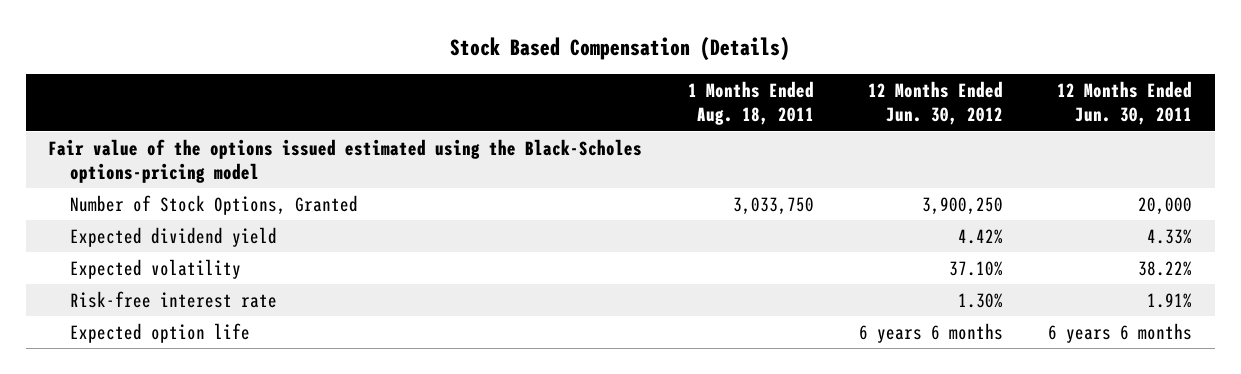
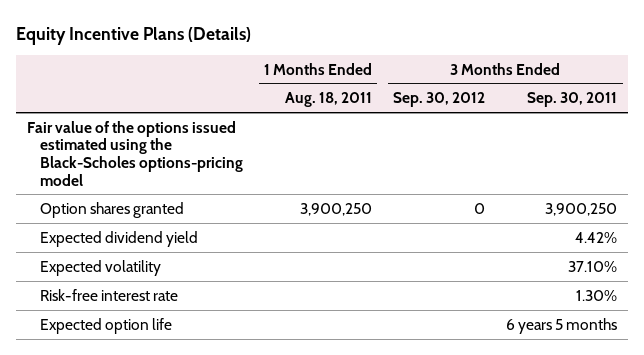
- Stock Based Compensation (Details)
+ Equity Incentive Plans (Details)
- | 1 Months Ended Aug. 18, 2011 | 12 Months Ended Jun. 30, 2012 | 12 Months Ended Jun. 30, 2011
+ | 1 Months Ended Aug. 18, 2011 | 3 Months Ended Sep. 30, 2012 | 3 Months Ended Sep. 30, 2011
- Number of Stock Options, Granted | 3,033,750 | 3,900,250 | 20,000
+ Option shares granted | 3,900,250 | 0 | 3,900,250

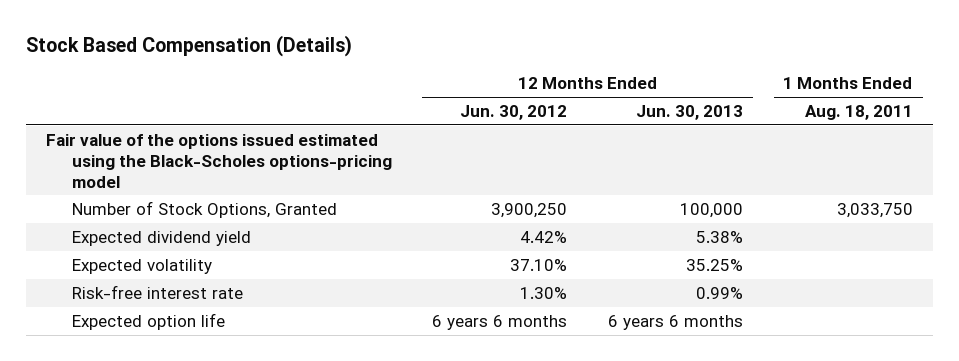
- Equity Incentive Plans (Details)
+ Stock Based Compensation (Details)
- | 1 Months Ended Aug. 18, 2011 | 3 Months Ended Sep. 30, 2012 | 3 Months Ended Sep. 30, 2011
+ | 12 Months Ended Jun. 30, 2012 | 12 Months Ended Jun. 30, 2013 | 1 Months Ended Aug. 18, 2011
- Option shares granted | 3,900,250 | 0 | 3,900,250
+ Number of Stock Options, Granted | 3,900,250 | 100,000 | 3,033,750

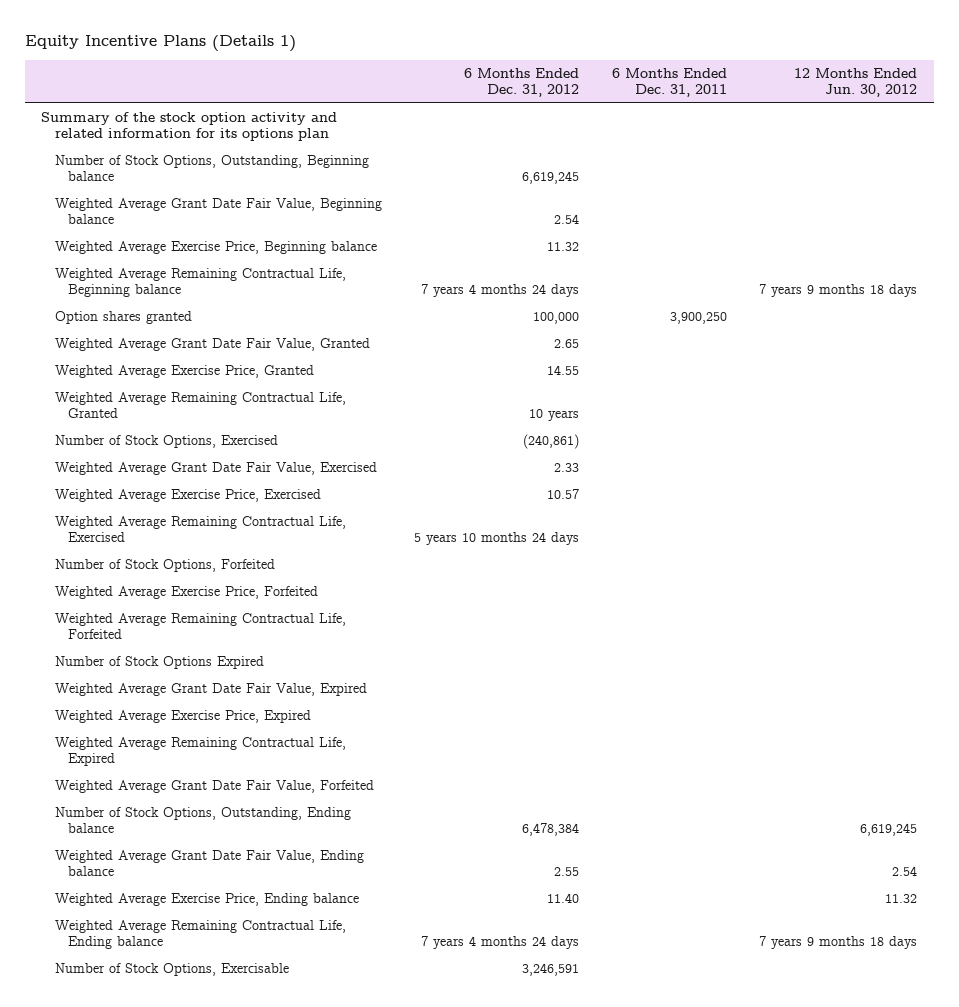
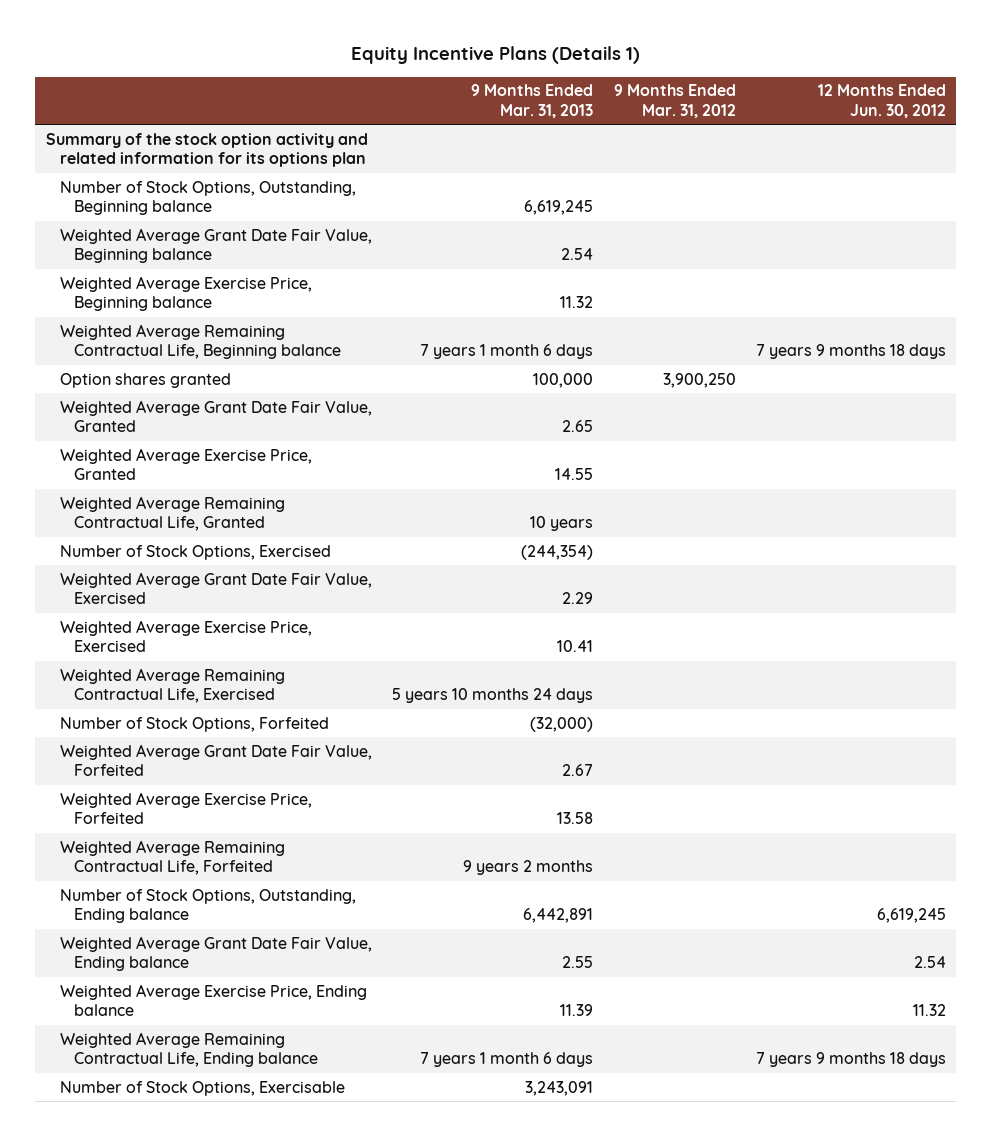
- | 6 Months Ended Dec. 31, 2012 | 6 Months Ended Dec. 31, 2011 | 12 Months Ended Jun. 30, 2012
+ | 9 Months Ended Mar. 31, 2013 | 9 Months Ended Mar. 31, 2012 | 12 Months Ended Jun. 30, 2012
moved up: Weighted Average Grant Date Fair Value, Forfeited | 2.67 | |
- Number of Stock Options Expired
- Weighted Average Grant Date Fair Value, Expired
- Weighted Average Exercise Price, Expired
- Weighted Average Remaining Contractual Life, Expired

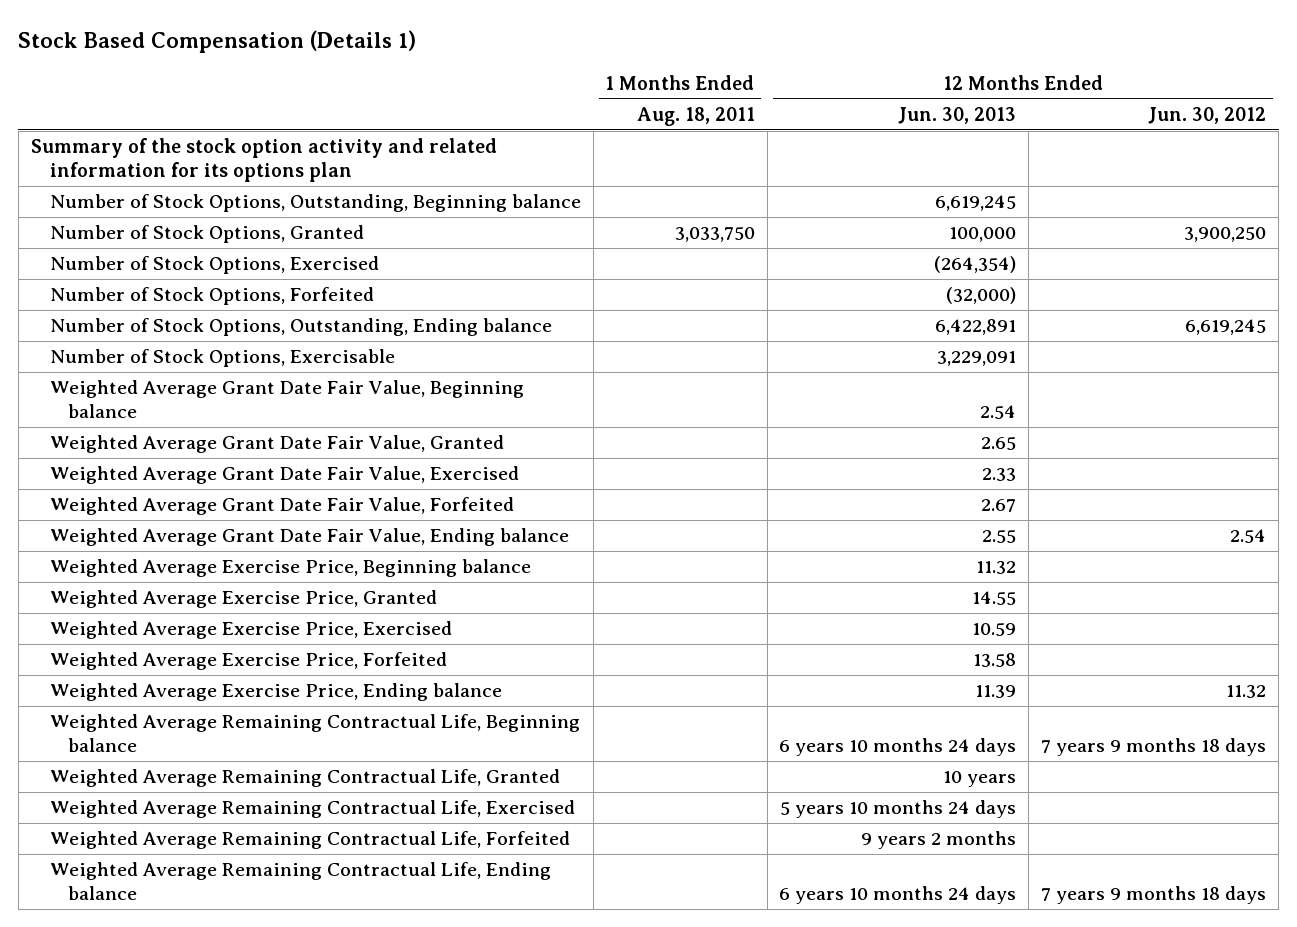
- Equity Incentive Plans (Details 1)
+ Stock Based Compensation (Details 1)
- | 9 Months Ended Mar. 31, 2013 | 9 Months Ended Mar. 31, 2012 | 12 Months Ended Jun. 30, 2012
+ | 1 Months Ended Aug. 18, 2011 | 12 Months Ended Jun. 30, 2013 | 12 Months Ended Jun. 30, 2012
+ Number of Stock Options, Granted | 3,033,750 | 100,000 | 3,900,250
moved up: Number of Stock Options, Exercised | | (264,354) |
moved up: Number of Stock Options, Forfeited | | (32,000) |
moved up: Number of Stock Options, Outstanding, Ending balance | | 6,422,891 | 6,619,245
moved up: Number of Stock Options, Exercisable | | 3,229,091 |
- Option shares granted | 100,000 | 3,900,250 |
moved down: Weighted Average Exercise Price, Beginning balance | | 11.32 |
moved down: Weighted Average Exercise Price, Granted | | 14.55 |
moved down: Weighted Average Exercise Price, Exercised | | 10.59 |
moved down: Weighted Average Exercise Price, Forfeited | | 13.58 |
moved down: Weighted Average Remaining Contractual Life, Beginning balance | | 6 years 10 months 24 days | 7 years 9 months 18 days
moved down: Weighted Average Remaining Contractual Life, Granted | | 10 years |
moved down: Weighted Average Remaining Contractual Life, Exercised | | 5 years 10 months 24 days |
moved down: Weighted Average Remaining Contractual Life, Forfeited | | 9 years 2 months |

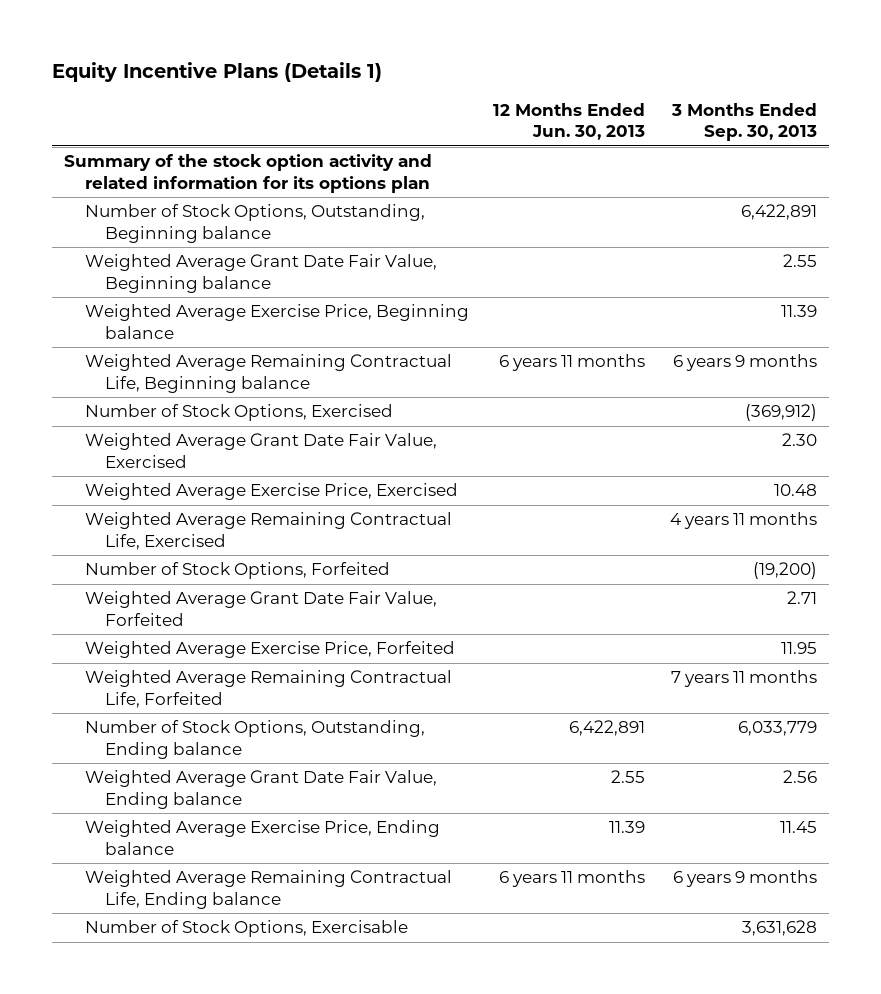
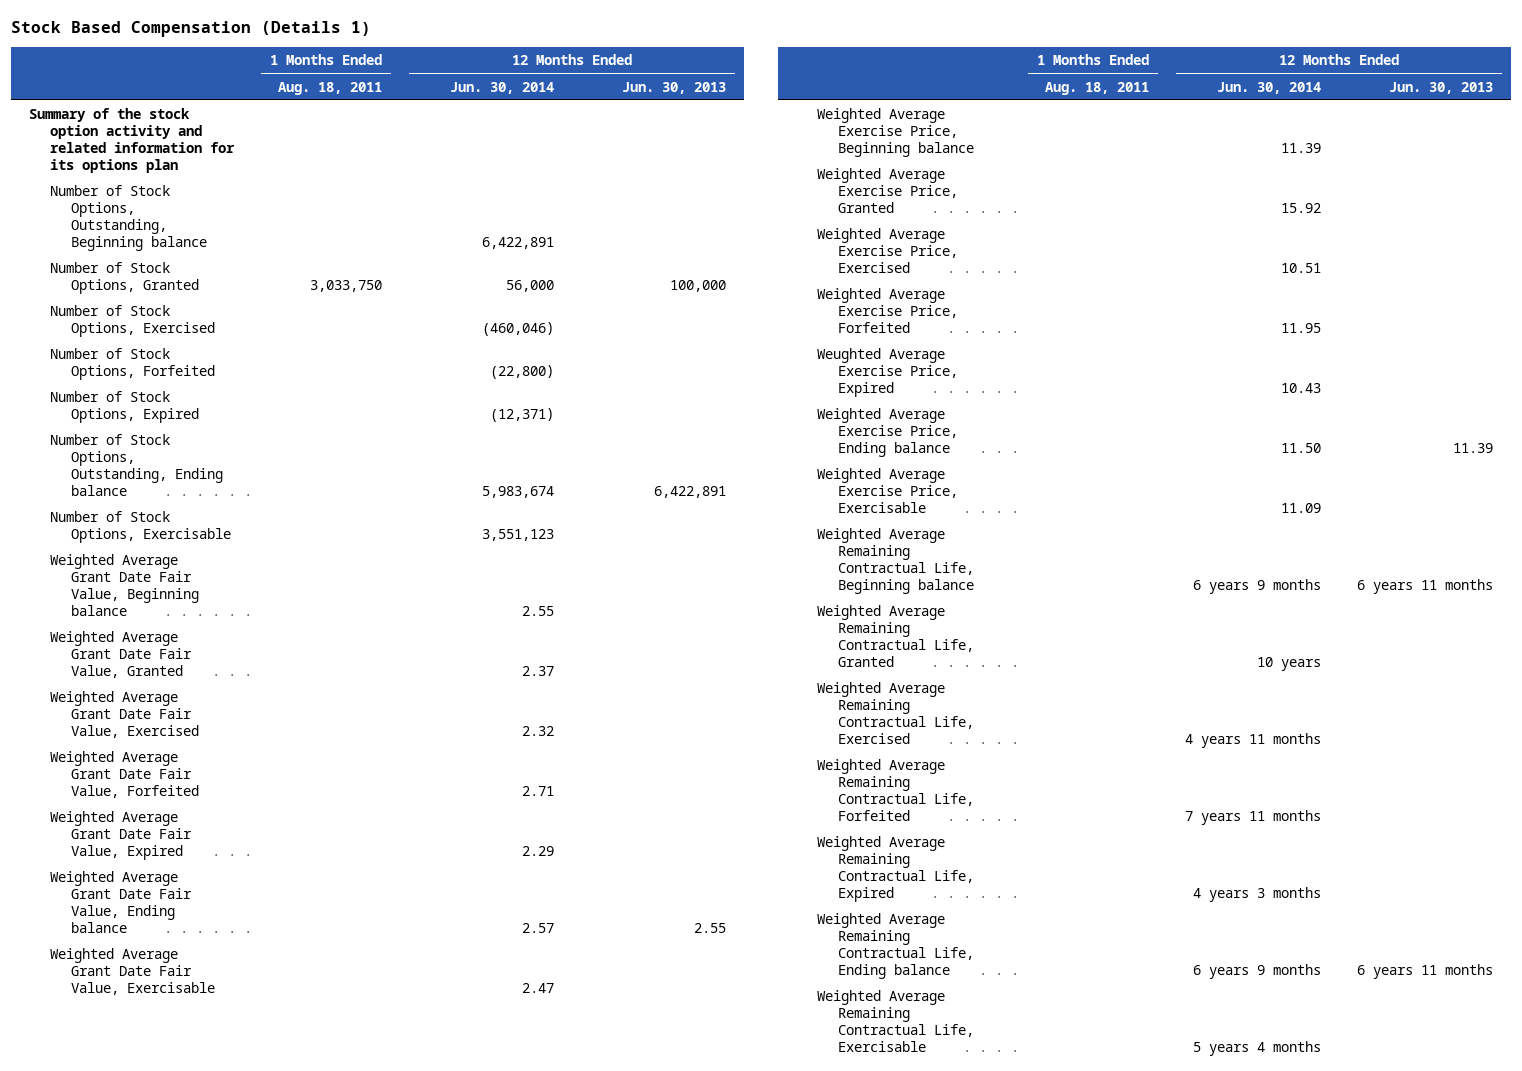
- Equity Incentive Plans (Details 1)
+ Stock Based Compensation (Details 1)
- | 12 Months Ended Jun. 30, 2013 | 3 Months Ended Sep. 30, 2013
+ | 1 Months Ended Aug. 18, 2011 | 12 Months Ended Jun. 30, 2014 | 12 Months Ended Jun. 30, 2013
+ Number of Stock Options, Granted | 3,033,750 | 56,000 | 100,000
+ Number of Stock Options, Expired | | (12,371) |
moved up: Number of Stock Options, Exercisable | | 3,551,123 |
moved down: Weighted Average Grant Date Fair Value, Beginning balance | | 2.55 |
+ Weighted Average Grant Date Fair Value, Granted | | 2.37 |
moved down: Weighted Average Grant Date Fair Value, Exercised | | 2.32 |
moved down: Weighted Average Grant Date Fair Value, Forfeited | | 2.71 |
+ Weighted Average Grant Date Fair Value, Expired | | 2.29 |
+ Weighted Average Grant Date Fair Value, Exercisable | | 2.47 |
moved down: Weighted Average Exercise Price, Beginning balance | | 11.39 |
+ Weighted Average Exercise Price, Granted | | 15.92 |
moved down: Weighted Average Exercise Price, Exercised | | 10.51 |
moved down: Weighted Average Exercise Price, Forfeited | | 11.95 |
+ Weughted Average Exercise Price, Expired | | 10.43 |
+ Weighted Average Exercise Price, Exercisable | | 11.09 |
moved down: Weighted Average Remaining Contractual Life, Beginning balance | | 6 years 9 months | 6 years 11 months
+ Weighted Average Remaining Contractual Life, Granted | | 10 years |
moved down: Weighted Average Remaining Contractual Life, Exercised | | 4 years 11 months |
moved down: Weighted Average Remaining Contractual Life, Forfeited | | 7 years 11 months |
+ Weighted Average Remaining Contractual Life, Expired | | 4 years 3 months |
+ Weighted Average Remaining Contractual Life, Exercisable | | 5 years 4 months |

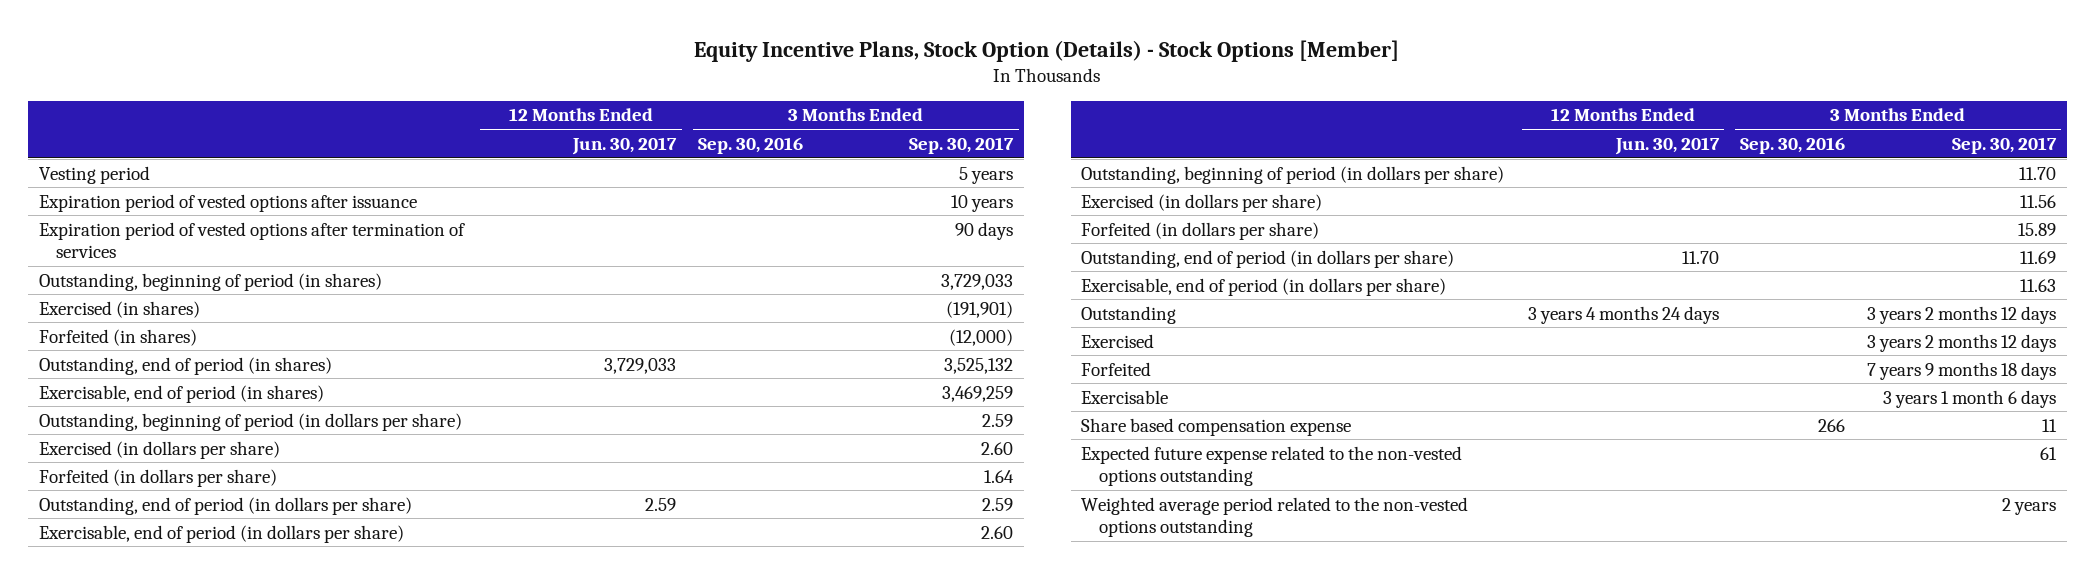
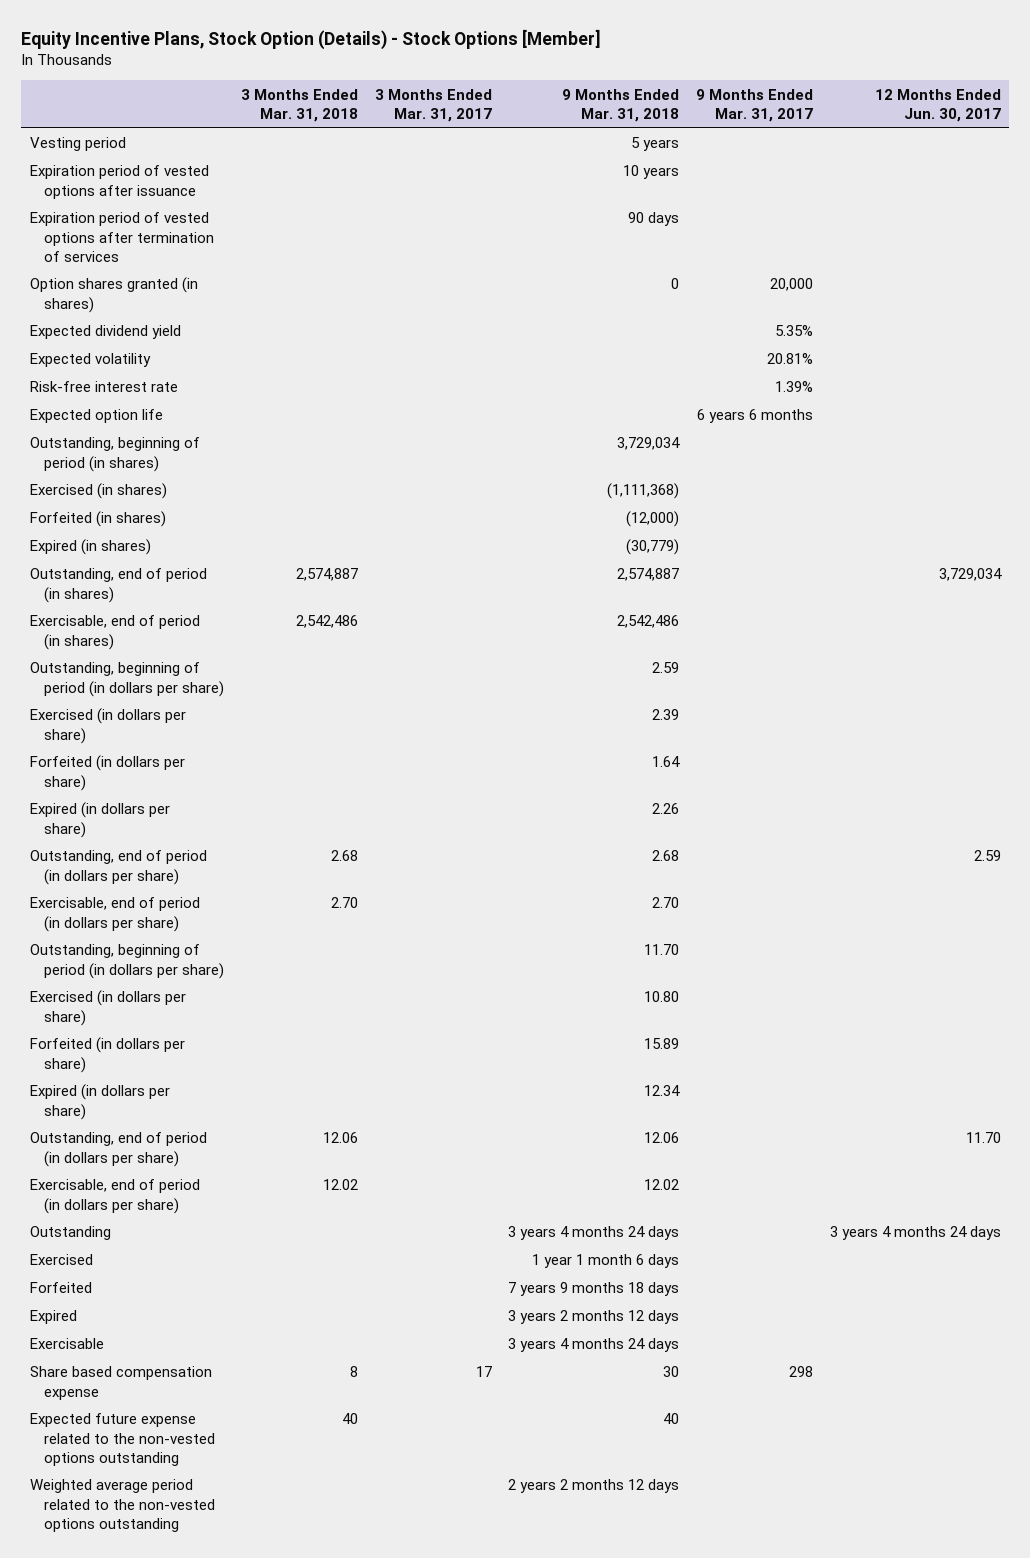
- | 12 Months Ended Jun. 30, 2017 | 3 Months Ended Sep. 30, 2016 | 3 Months Ended Sep. 30, 2017
+ | 3 Months Ended Mar. 31, 2018 | 3 Months Ended Mar. 31, 2017 | 9 Months Ended Mar. 31, 2018 | 9 Months Ended Mar. 31, 2017 | 12 Months Ended Jun. 30, 2017
+ Option shares granted (in shares) | | | 0 | 20,000 |
+ Expected dividend yield | | | | 5.35% |
+ Expected volatility | | | | 20.81% |
+ Risk-free interest rate | | | | 1.39% |
+ Expected option life | | | | 6 years 6 months |
- Outstanding, end of period (in shares) | 3,729,033 | | 3,525,132
+ Expired (in shares) | | | (30,779) | |
+ Outstanding, end of period (in shares) | 2,574,887 | | 2,574,887 | | 3,729,034
+ Expired (in dollars per share) | | | 2.26 | |
+ Expired (in dollars per share) | | | 12.34 | |
+ Expired | | | 3 years 2 months 12 days | |

